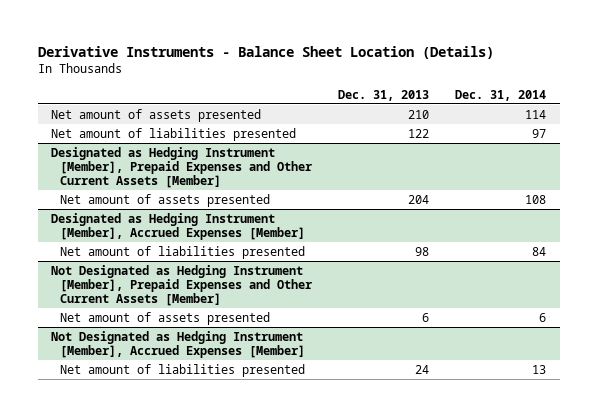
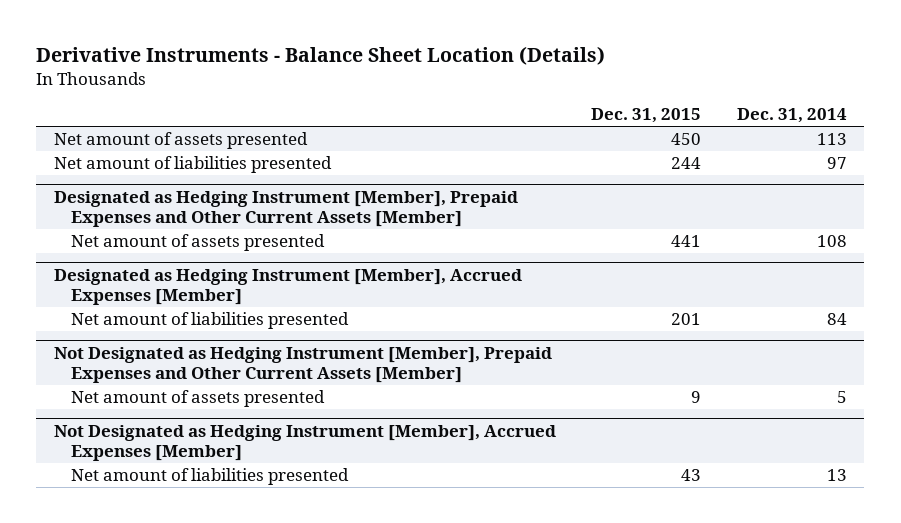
- | Dec. 31, 2013 | Dec. 31, 2014
+ | Dec. 31, 2015 | Dec. 31, 2014
- Net amount of assets presented | 210 | 114
+ Net amount of assets presented | 450 | 113
@ Not Designated as Hedging Instrument [Member], Prepaid Expenses and Other Current Assets [Member]
- Net amount of assets presented | 6 | 6
+ Net amount of assets presented | 9 | 5

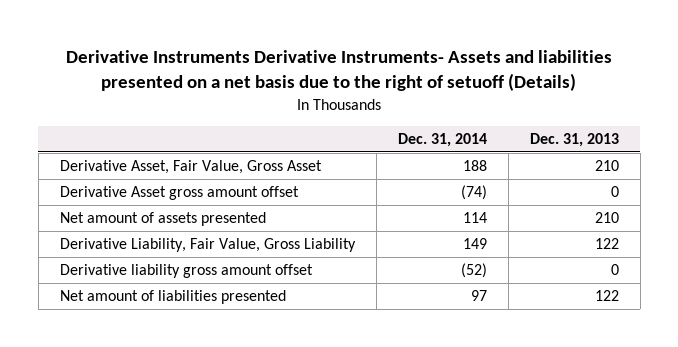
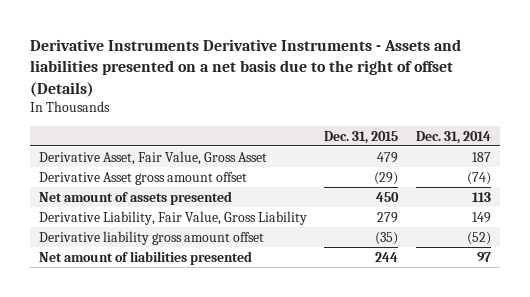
- Derivative Instruments Derivative Instruments- Assets and liabilities presented on a net basis due to the right of setuoff (Details)
+ Derivative Instruments Derivative Instruments - Assets and liabilities presented on a net basis due to the right of offset (Details)
- | Dec. 31, 2014 | Dec. 31, 2013
+ | Dec. 31, 2015 | Dec. 31, 2014
- Derivative Asset, Fair Value, Gross Asset | 188 | 210
+ Derivative Asset, Fair Value, Gross Asset | 479 | 187
- Net amount of assets presented | 114 | 210
+ Net amount of assets presented | 450 | 113

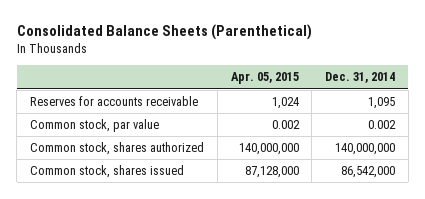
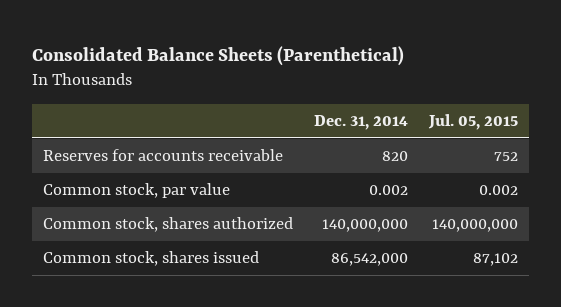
- | Apr. 05, 2015 | Dec. 31, 2014
+ | Dec. 31, 2014 | Jul. 05, 2015
- Reserves for accounts receivable | 1,024 | 1,095
+ Reserves for accounts receivable | 820 | 752

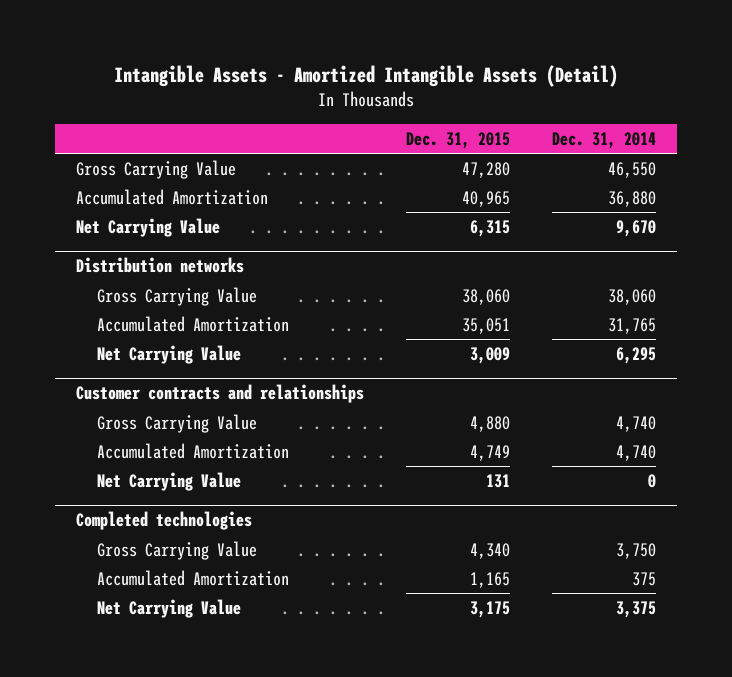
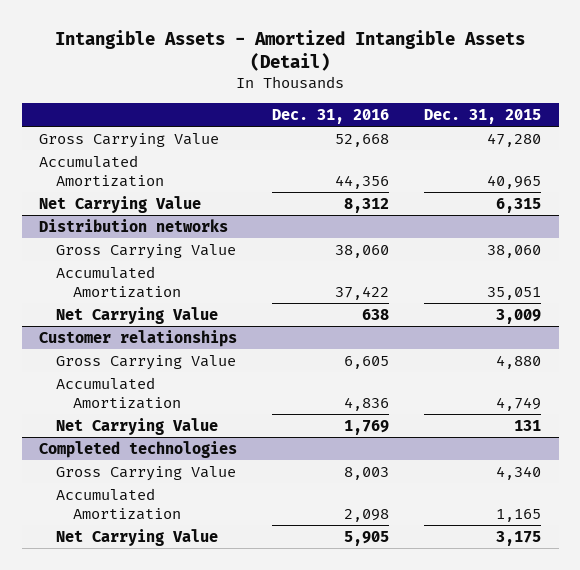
- | Dec. 31, 2015 | Dec. 31, 2014
+ | Dec. 31, 2016 | Dec. 31, 2015
- Customer contracts and relationships
+ Customer relationships

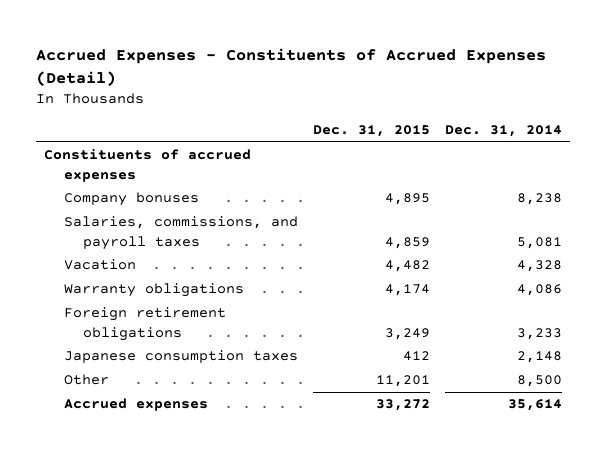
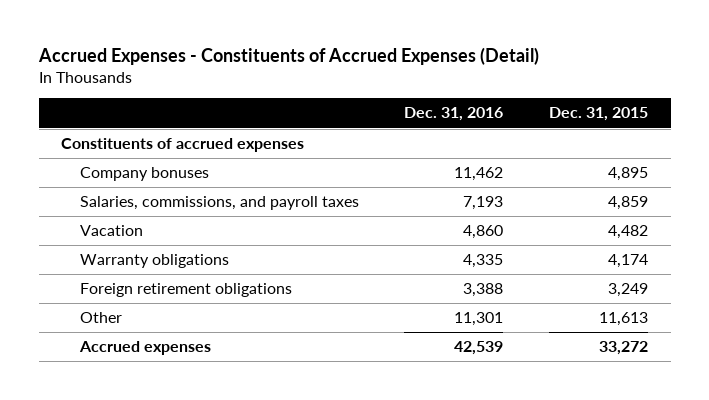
- | Dec. 31, 2015 | Dec. 31, 2014
+ | Dec. 31, 2016 | Dec. 31, 2015
- Japanese consumption taxes | 412 | 2,148
- Other | 11,201 | 8,500
+ Other | 11,301 | 11,613

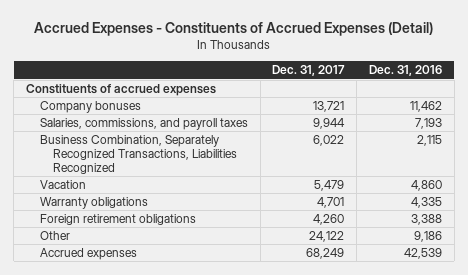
- | Dec. 31, 2016 | Dec. 31, 2015
+ | Dec. 31, 2017 | Dec. 31, 2016
+ Business Combination, Separately Recognized Transactions, Liabilities Recognized | 6,022 | 2,115
- Other | 11,301 | 11,613
+ Other | 24,122 | 9,186

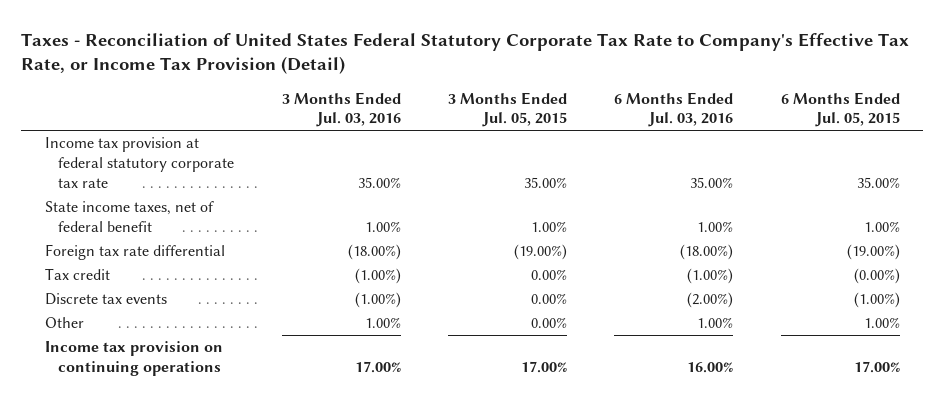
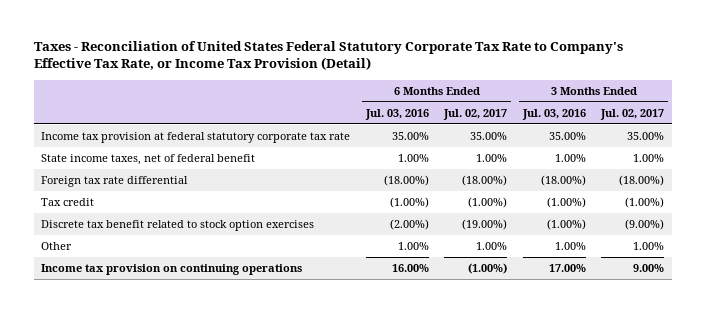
- | 3 Months Ended Jul. 03, 2016 | 3 Months Ended Jul. 05, 2015 | 6 Months Ended Jul. 03, 2016 | 6 Months Ended Jul. 05, 2015
+ | 6 Months Ended Jul. 03, 2016 | 6 Months Ended Jul. 02, 2017 | 3 Months Ended Jul. 03, 2016 | 3 Months Ended Jul. 02, 2017
- Discrete tax events | (1.00%) | 0.00% | (2.00%) | (1.00%)
+ Discrete tax benefit related to stock option exercises | (2.00%) | (19.00%) | (1.00%) | (9.00%)

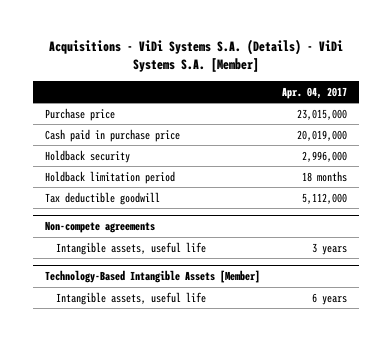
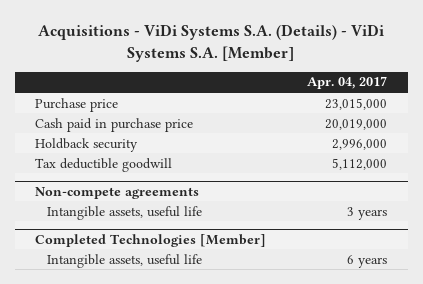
- Holdback limitation period | 18 months
- Technology-Based Intangible Assets [Member]
+ Completed Technologies [Member]

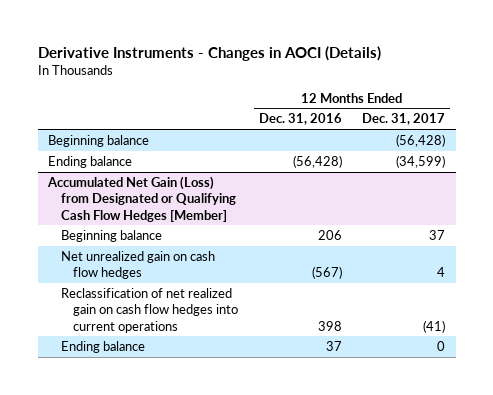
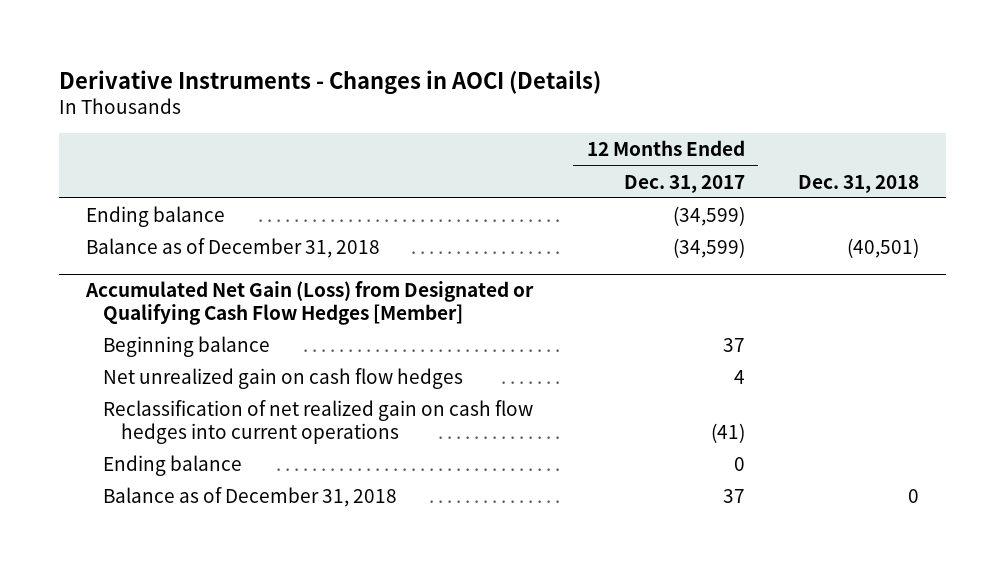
- | 12 Months Ended Dec. 31, 2016 | 12 Months Ended Dec. 31, 2017
+ | 12 Months Ended Dec. 31, 2017 | Dec. 31, 2018
- Beginning balance | | (56,428)
+ Balance as of December 31, 2018 | (34,599) | (40,501)
@ Accumulated Net Gain (Loss) from Designated or Qualifying Cash Flow Hedges [Member]
+ Balance as of December 31, 2018 | 37 | 0

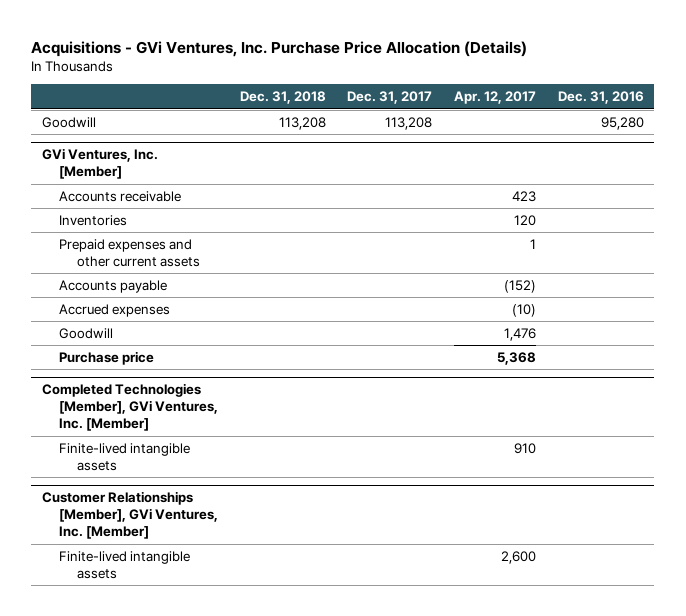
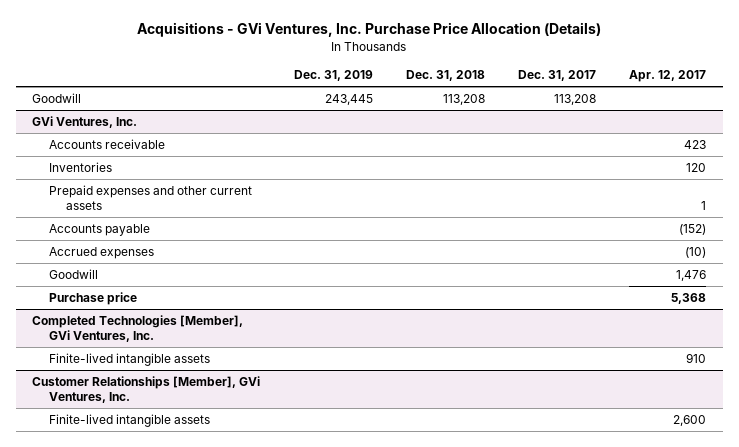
- | Dec. 31, 2018 | Dec. 31, 2017 | Apr. 12, 2017 | Dec. 31, 2016
+ | Dec. 31, 2019 | Dec. 31, 2018 | Dec. 31, 2017 | Apr. 12, 2017
- GVi Ventures, Inc. [Member]
+ GVi Ventures, Inc.
- Completed Technologies [Member], GVi Ventures, Inc. [Member]
+ Completed Technologies [Member], GVi Ventures, Inc.
- Customer Relationships [Member], GVi Ventures, Inc. [Member]
+ Customer Relationships [Member], GVi Ventures, Inc.

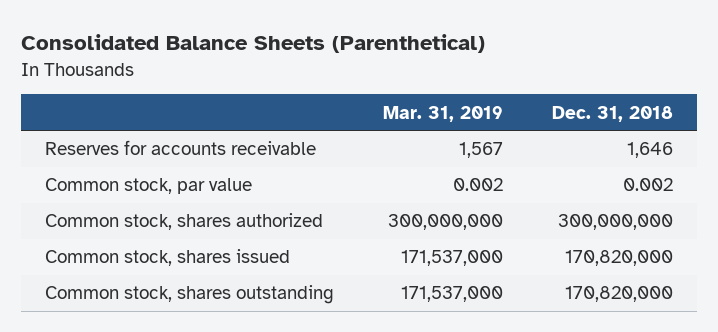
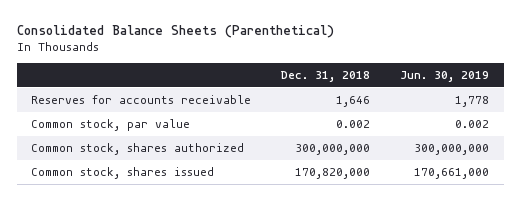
- | Mar. 31, 2019 | Dec. 31, 2018
+ | Dec. 31, 2018 | Jun. 30, 2019
- Common stock, shares outstanding | 171,537,000 | 170,820,000

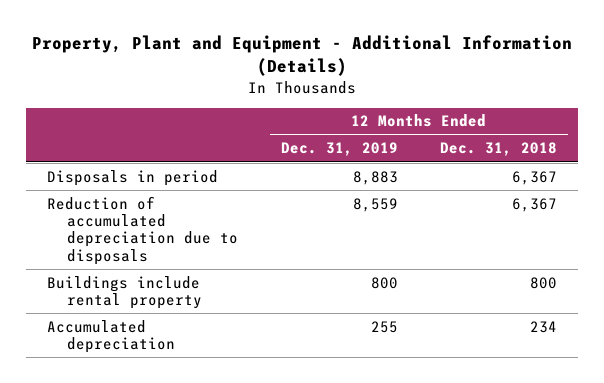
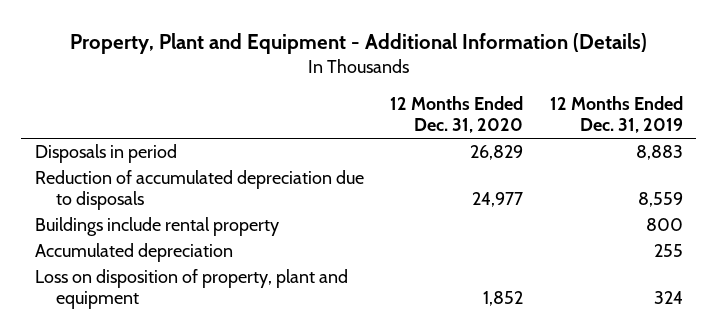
- | 12 Months Ended Dec. 31, 2019 | 12 Months Ended Dec. 31, 2018
+ | 12 Months Ended Dec. 31, 2020 | 12 Months Ended Dec. 31, 2019
+ Loss on disposition of property, plant and equipment | 1,852 | 324

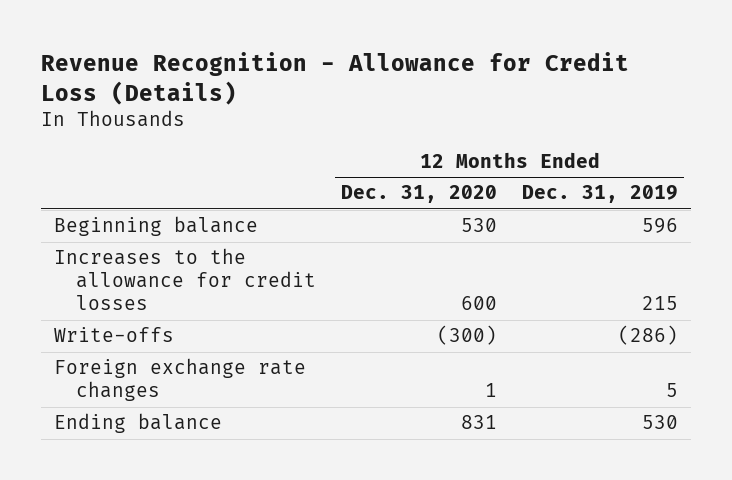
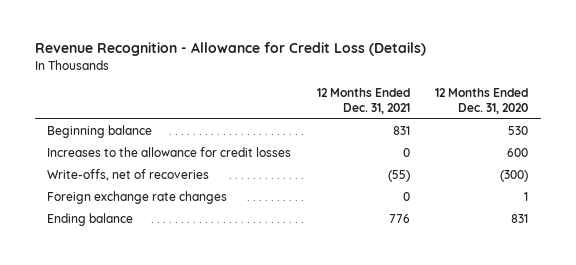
- | 12 Months Ended Dec. 31, 2020 | 12 Months Ended Dec. 31, 2019
+ | 12 Months Ended Dec. 31, 2021 | 12 Months Ended Dec. 31, 2020
- Write-offs | (300) | (286)
+ Write-offs, net of recoveries | (55) | (300)

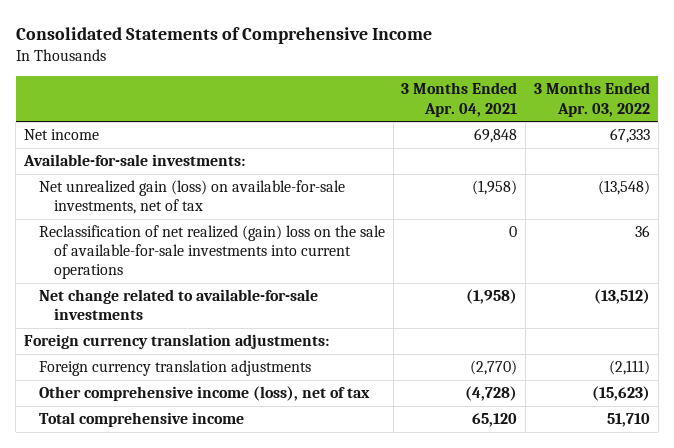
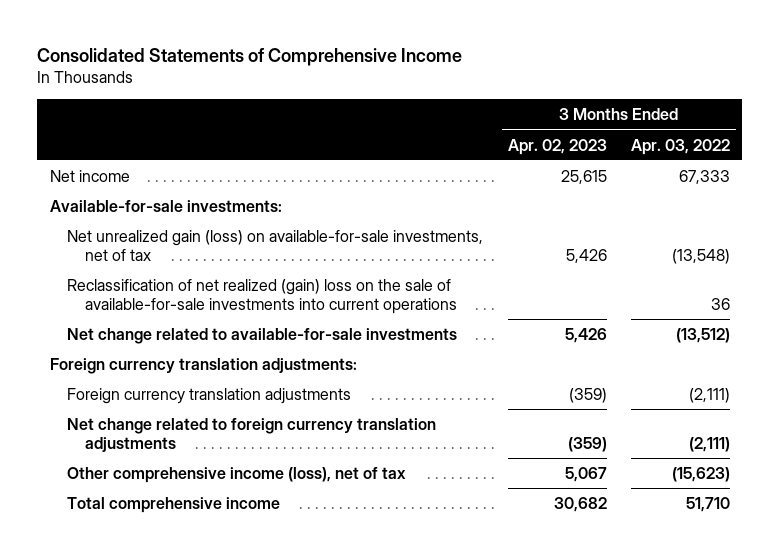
- | 3 Months Ended Apr. 04, 2021 | 3 Months Ended Apr. 03, 2022
+ | 3 Months Ended Apr. 02, 2023 | 3 Months Ended Apr. 03, 2022
+ Net change related to foreign currency translation adjustments | (359) | (2,111)

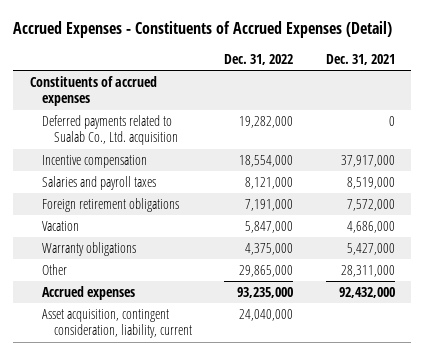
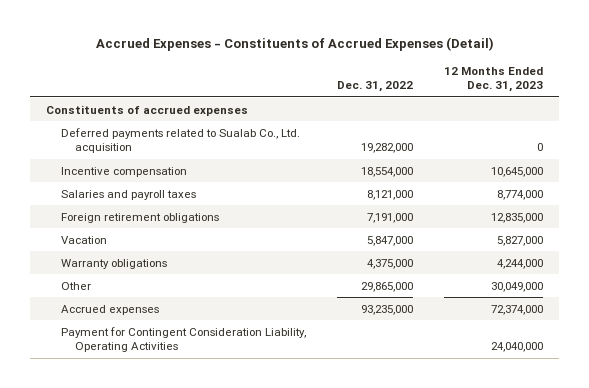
- | Dec. 31, 2022 | Dec. 31, 2021
+ | Dec. 31, 2022 | 12 Months Ended Dec. 31, 2023
- Asset acquisition, contingent consideration, liability, current | 24,040,000 |
+ Payment for Contingent Consideration Liability, Operating Activities | | 24,040,000

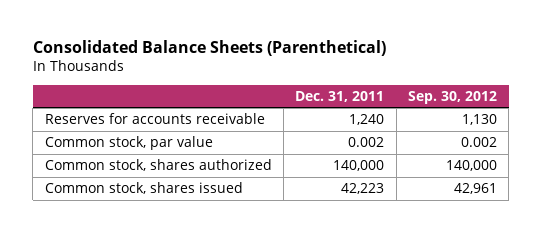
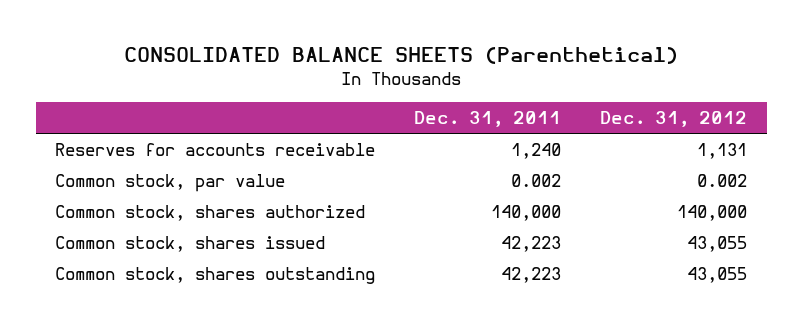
- Consolidated Balance Sheets (Parenthetical)
+ CONSOLIDATED BALANCE SHEETS (Parenthetical)
- | Dec. 31, 2011 | Sep. 30, 2012
+ | Dec. 31, 2011 | Dec. 31, 2012
+ Common stock, shares outstanding | 42,223 | 43,055

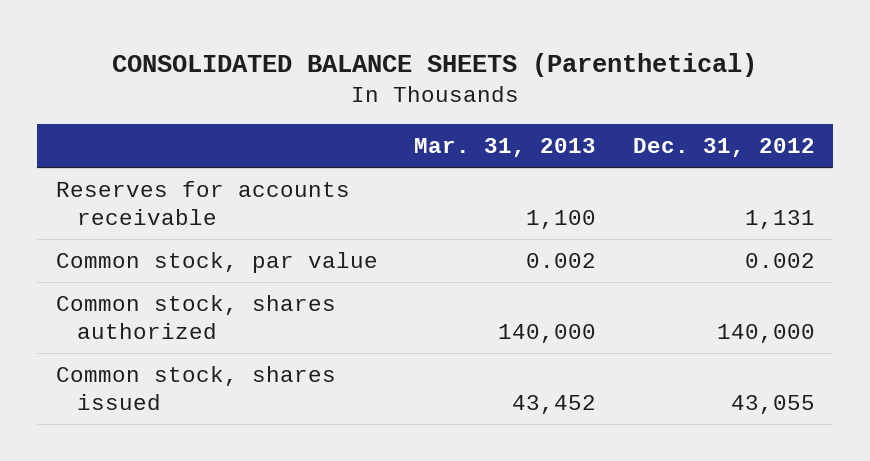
- | Dec. 31, 2011 | Dec. 31, 2012
+ | Mar. 31, 2013 | Dec. 31, 2012
- Common stock, shares outstanding | 42,223 | 43,055

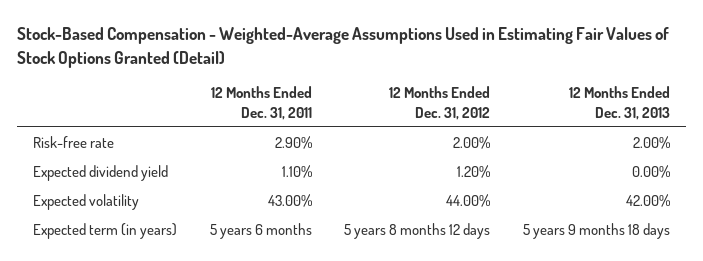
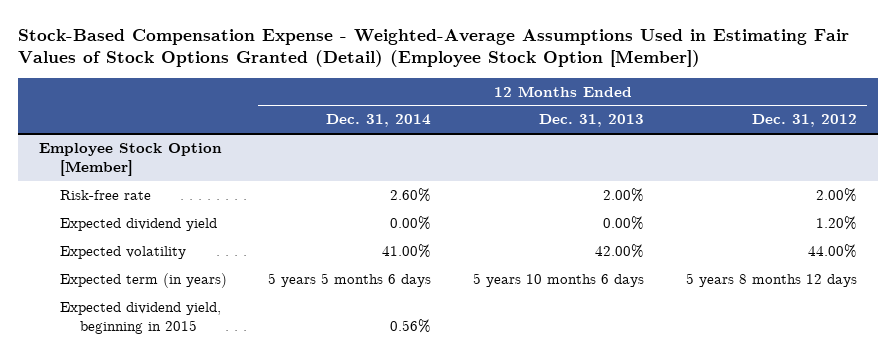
- Stock-Based Compensation - Weighted-Average Assumptions Used in Estimating Fair Values of Stock Options Granted (Detail)
+ Stock-Based Compensation Expense - Weighted-Average Assumptions Used in Estimating Fair Values of Stock Options Granted (Detail) (Employee Stock Option [Member])
- | 12 Months Ended Dec. 31, 2011 | 12 Months Ended Dec. 31, 2012 | 12 Months Ended Dec. 31, 2013
+ | 12 Months Ended Dec. 31, 2014 | 12 Months Ended Dec. 31, 2013 | 12 Months Ended Dec. 31, 2012
+ Employee Stock Option [Member]
- Expected term (in years) | 5 years 6 months | 5 years 8 months 12 days | 5 years 9 months 18 days
+ Expected term (in years) | 5 years 5 months 6 days | 5 years 10 months 6 days | 5 years 8 months 12 days
+ Expected dividend yield, beginning in 2015 | 0.56% | |

